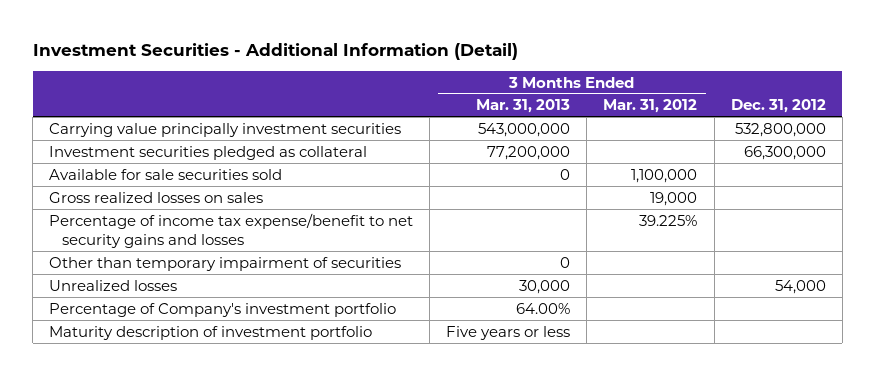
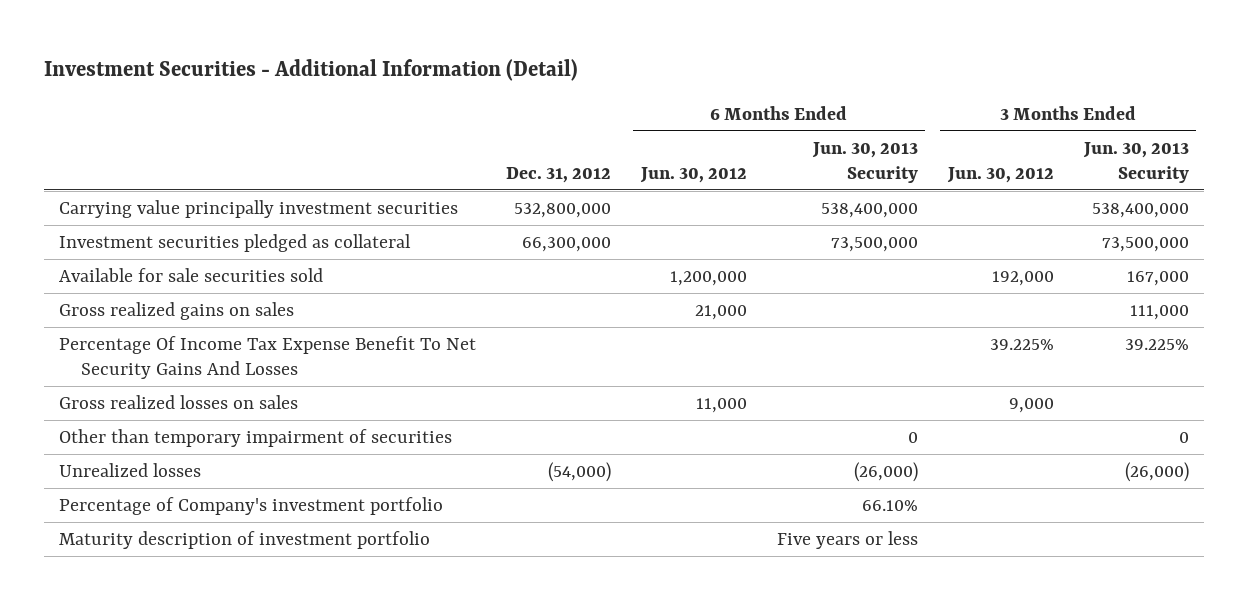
- | 3 Months Ended Mar. 31, 2013 | 3 Months Ended Mar. 31, 2012 | Dec. 31, 2012
+ | Dec. 31, 2012 | 6 Months Ended Jun. 30, 2012 | 6 Months Ended Jun. 30, 2013 Security | 3 Months Ended Jun. 30, 2012 | 3 Months Ended Jun. 30, 2013 Security
+ Gross realized gains on sales | | 21,000 | | | 111,000
+ Percentage Of Income Tax Expense Benefit To Net Security Gains And Losses | | | | 39.225% | 39.225%
- Percentage of income tax expense/benefit to net security gains and losses | | 39.225% |
- Unrealized losses | 30,000 | | 54,000
+ Unrealized losses | (54,000) | | (26,000) | | (26,000)

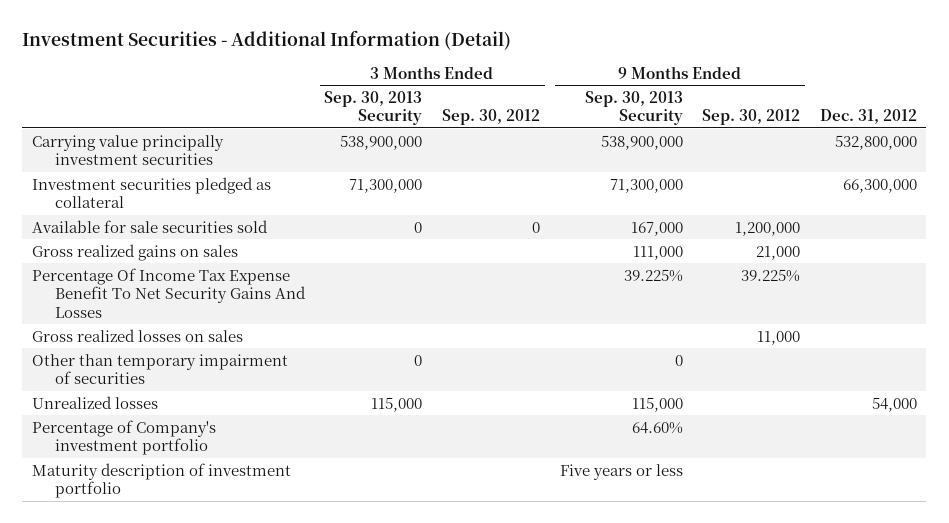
- | Dec. 31, 2012 | 6 Months Ended Jun. 30, 2012 | 6 Months Ended Jun. 30, 2013 Security | 3 Months Ended Jun. 30, 2012 | 3 Months Ended Jun. 30, 2013 Security
+ | 3 Months Ended Sep. 30, 2013 Security | 3 Months Ended Sep. 30, 2012 | 9 Months Ended Sep. 30, 2013 Security | 9 Months Ended Sep. 30, 2012 | Dec. 31, 2012
- Unrealized losses | (54,000) | | (26,000) | | (26,000)
+ Unrealized losses | 115,000 | | 115,000 | | 54,000

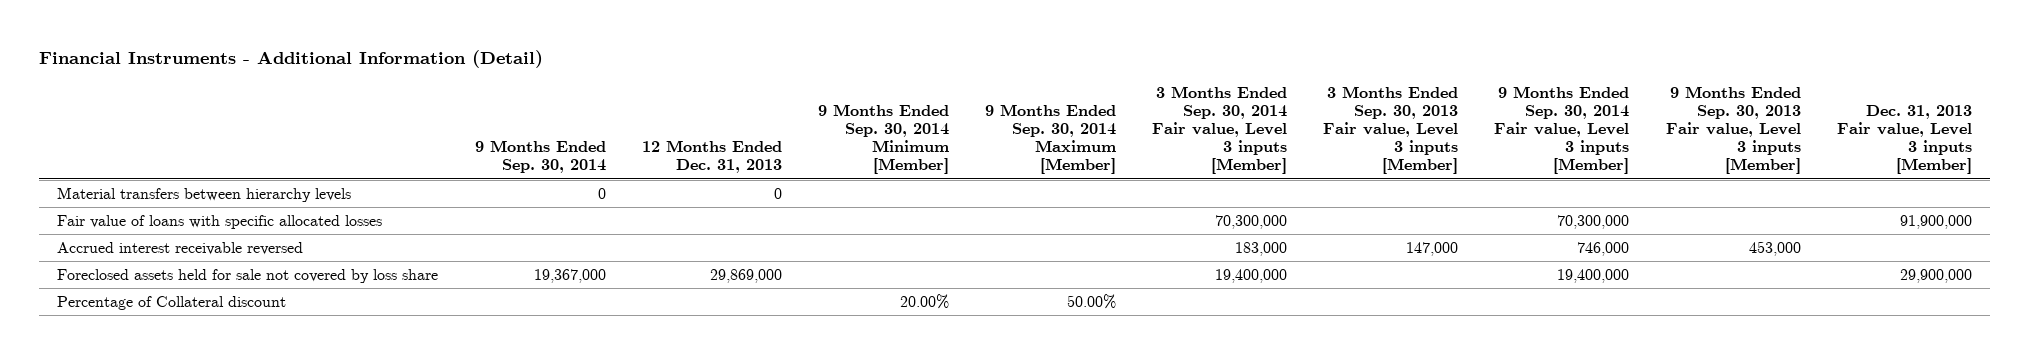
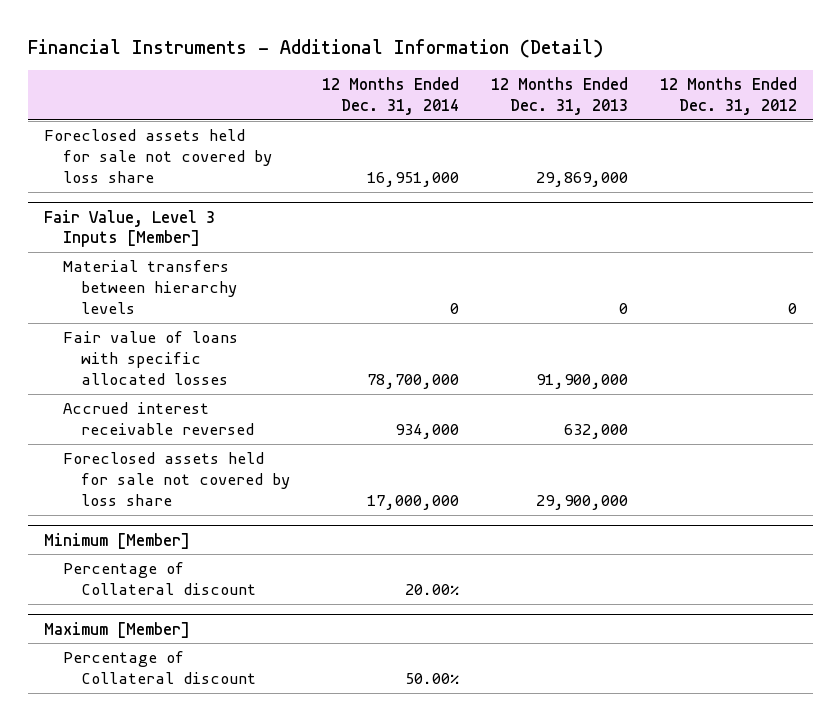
- | 9 Months Ended Sep. 30, 2014 | 12 Months Ended Dec. 31, 2013 | 9 Months Ended Sep. 30, 2014 Minimum [Member] | 9 Months Ended Sep. 30, 2014 Maximum [Member] | 3 Months Ended Sep. 30, 2014 Fair value, Level 3 inputs [Member] | 3 Months Ended Sep. 30, 2013 Fair value, Level 3 inputs [Member] | 9 Months Ended Sep. 30, 2014 Fair value, Level 3 inputs [Member] | 9 Months Ended Sep. 30, 2013 Fair value, Level 3 inputs [Member] | Dec. 31, 2013 Fair value, Level 3 inputs [Member]
+ | 12 Months Ended Dec. 31, 2014 | 12 Months Ended Dec. 31, 2013 | 12 Months Ended Dec. 31, 2012
- Material transfers between hierarchy levels | 0 | 0 | | | | | | |
- Fair value of loans with specific allocated losses | | | | | 70,300,000 | | 70,300,000 | | 91,900,000
- Accrued interest receivable reversed | | | | | 183,000 | 147,000 | 746,000 | 453,000 |
- Percentage of Collateral discount | | | 20.00% | 50.00% | | | | |
+ Fair Value, Level 3 Inputs [Member]
+ Material transfers between hierarchy levels | 0 | 0 | 0
+ Fair value of loans with specific allocated losses | 78,700,000 | 91,900,000 |
+ Accrued interest receivable reversed | 934,000 | 632,000 |
+ Foreclosed assets held for sale not covered by loss share | 17,000,000 | 29,900,000 |
+ Minimum [Member]
+ Percentage of Collateral discount | 20.00% | |
+ Maximum [Member]
+ Percentage of Collateral discount | 50.00% | |

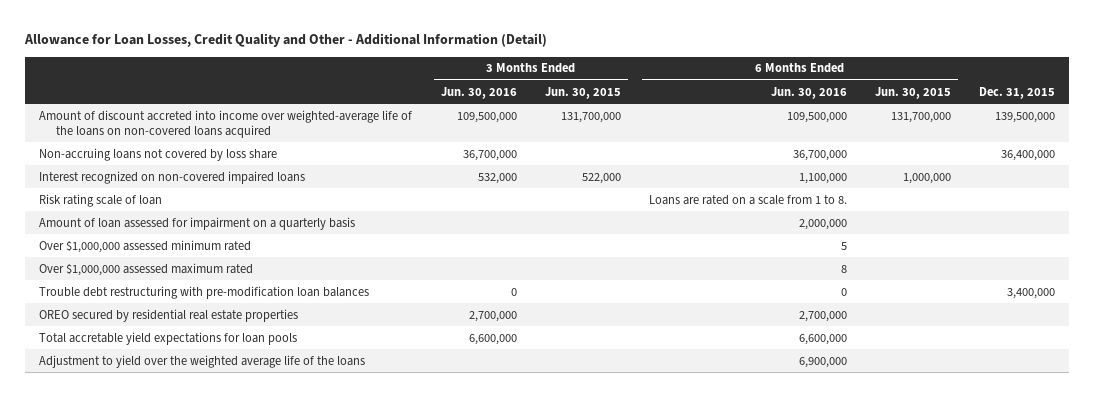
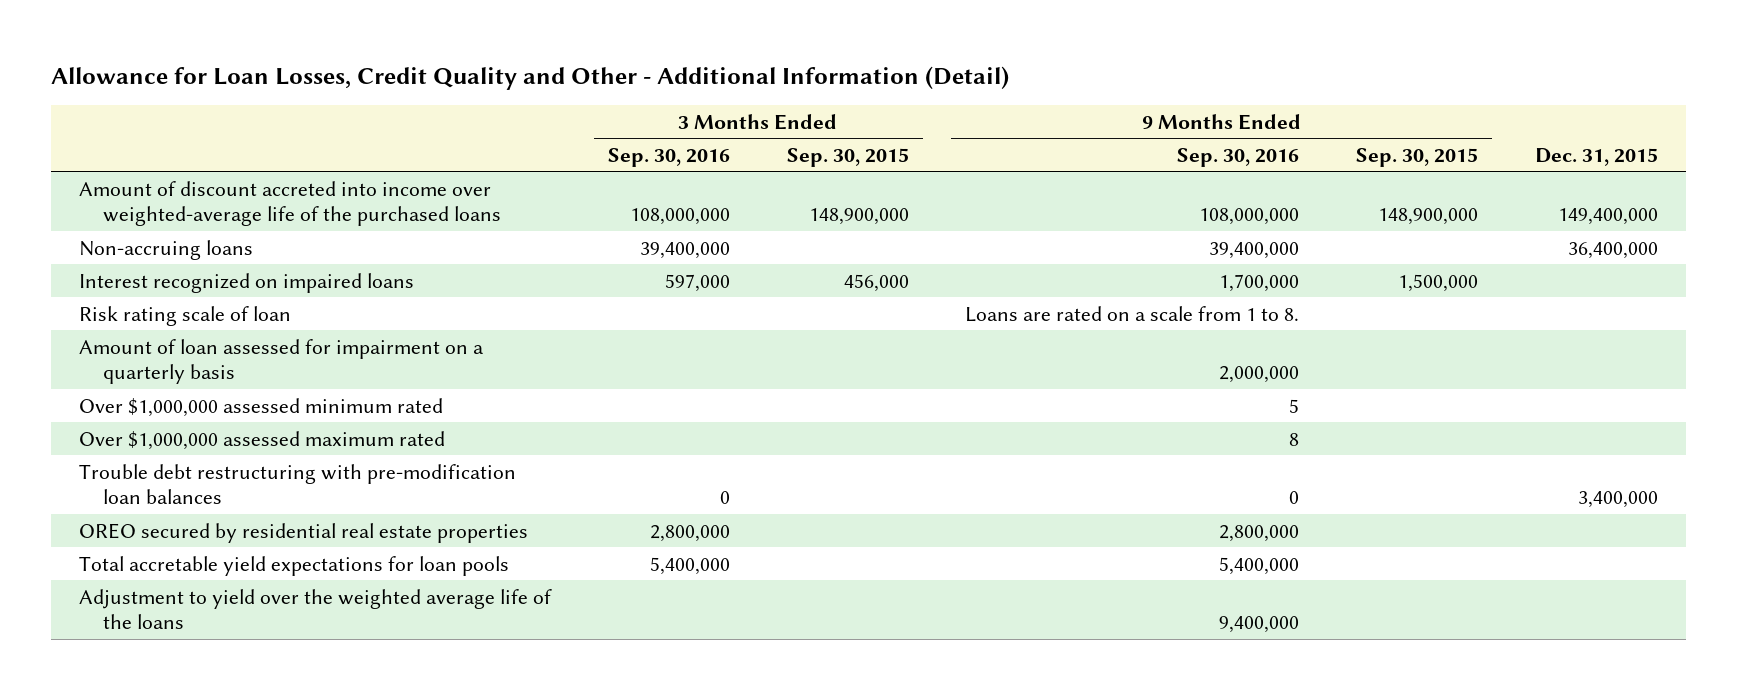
- | 3 Months Ended Jun. 30, 2016 | 3 Months Ended Jun. 30, 2015 | 6 Months Ended Jun. 30, 2016 | 6 Months Ended Jun. 30, 2015 | Dec. 31, 2015
+ | 3 Months Ended Sep. 30, 2016 | 3 Months Ended Sep. 30, 2015 | 9 Months Ended Sep. 30, 2016 | 9 Months Ended Sep. 30, 2015 | Dec. 31, 2015
- Amount of discount accreted into income over weighted-average life of the loans on non-covered loans acquired | 109,500,000 | 131,700,000 | 109,500,000 | 131,700,000 | 139,500,000
- Non-accruing loans not covered by loss share | 36,700,000 | | 36,700,000 | | 36,400,000
- Interest recognized on non-covered impaired loans | 532,000 | 522,000 | 1,100,000 | 1,000,000 |
+ Amount of discount accreted into income over weighted-average life of the purchased loans | 108,000,000 | 148,900,000 | 108,000,000 | 148,900,000 | 149,400,000
+ Non-accruing loans | 39,400,000 | | 39,400,000 | | 36,400,000
+ Interest recognized on impaired loans | 597,000 | 456,000 | 1,700,000 | 1,500,000 |

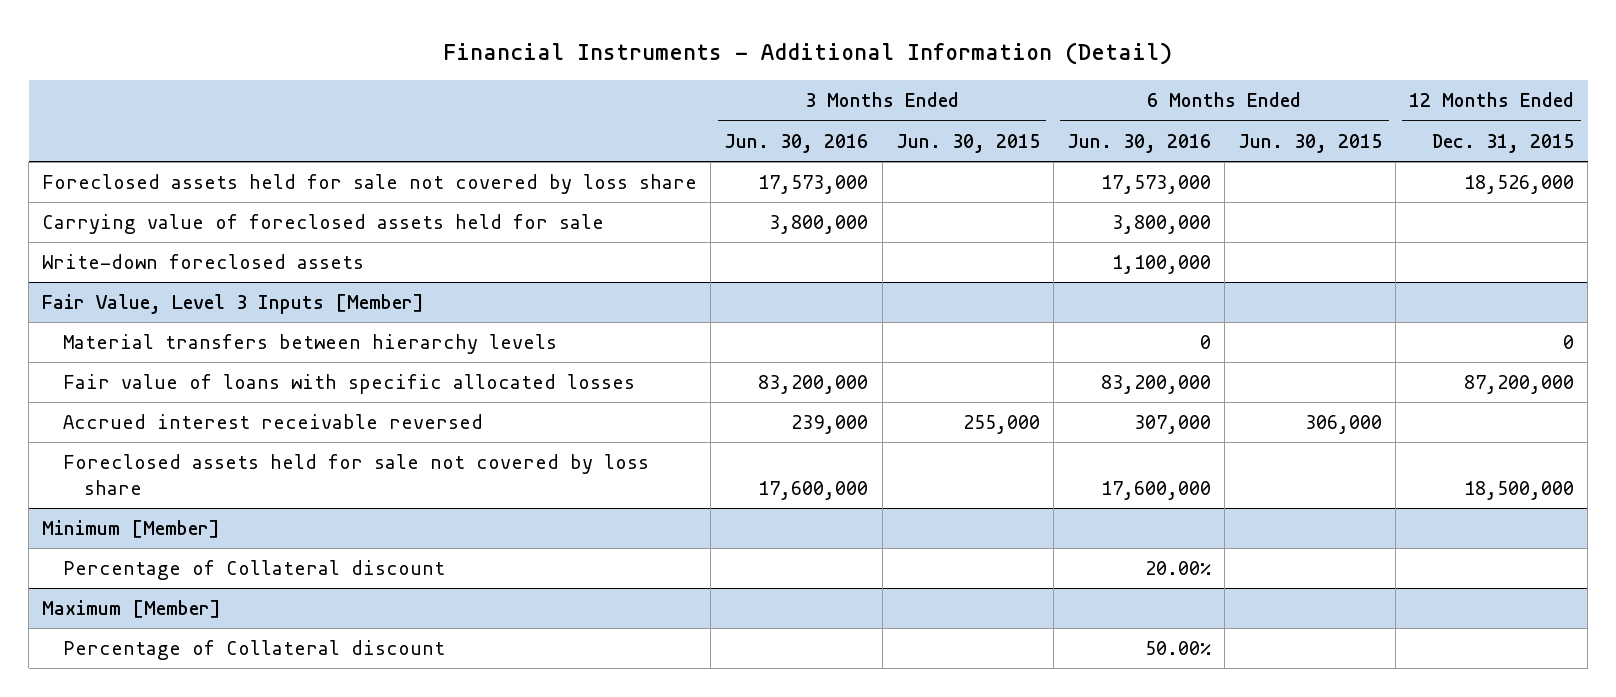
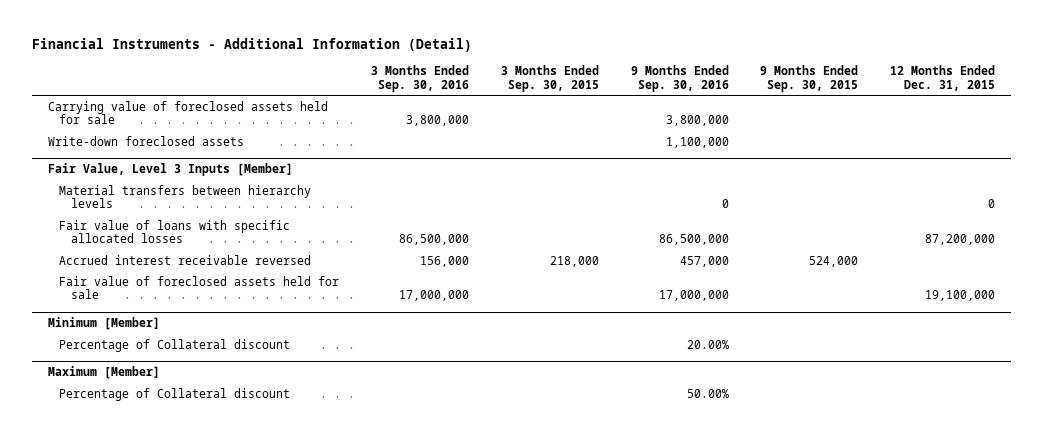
- | 3 Months Ended Jun. 30, 2016 | 3 Months Ended Jun. 30, 2015 | 6 Months Ended Jun. 30, 2016 | 6 Months Ended Jun. 30, 2015 | 12 Months Ended Dec. 31, 2015
+ | 3 Months Ended Sep. 30, 2016 | 3 Months Ended Sep. 30, 2015 | 9 Months Ended Sep. 30, 2016 | 9 Months Ended Sep. 30, 2015 | 12 Months Ended Dec. 31, 2015
- Foreclosed assets held for sale not covered by loss share | 17,573,000 | | 17,573,000 | | 18,526,000
@ Fair Value, Level 3 Inputs [Member]
- Foreclosed assets held for sale not covered by loss share | 17,600,000 | | 17,600,000 | | 18,500,000
+ Fair value of foreclosed assets held for sale | 17,000,000 | | 17,000,000 | | 19,100,000

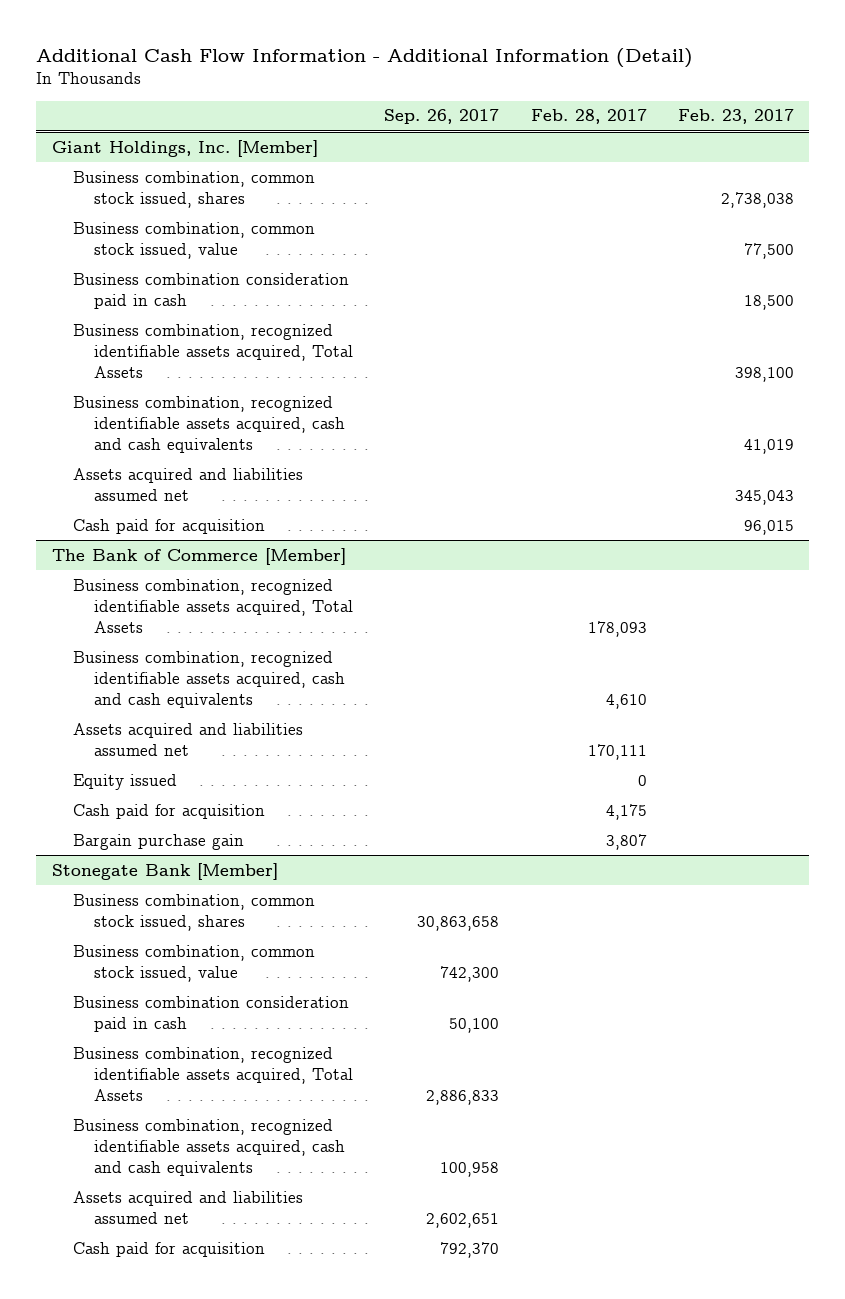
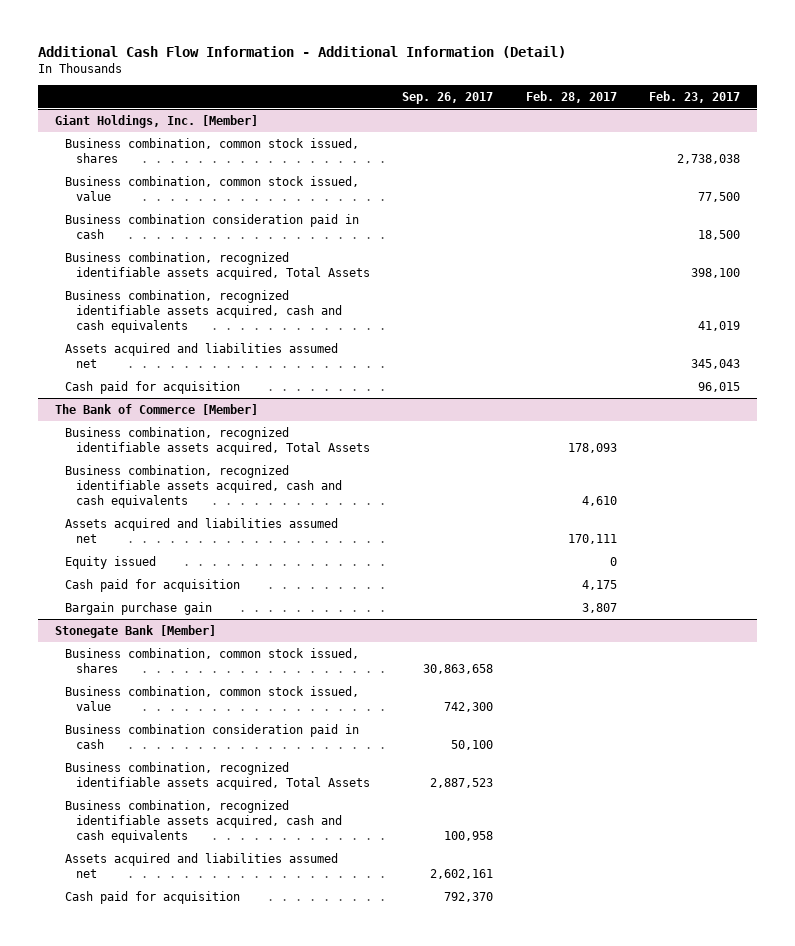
@ Stonegate Bank [Member]
- Business combination, recognized identifiable assets acquired, Total Assets | 2,886,833 | |
+ Business combination, recognized identifiable assets acquired, Total Assets | 2,887,523 | |
- Assets acquired and liabilities assumed net | 2,602,651 | |
+ Assets acquired and liabilities assumed net | 2,602,161 | |

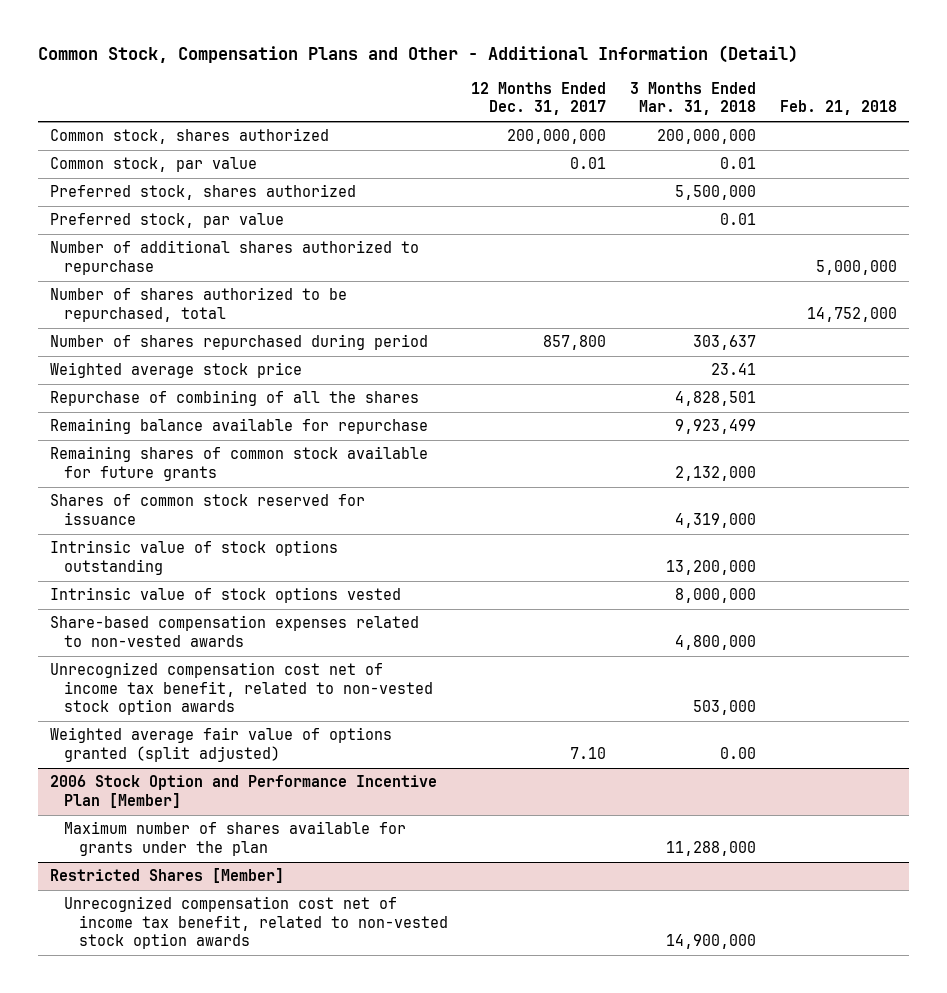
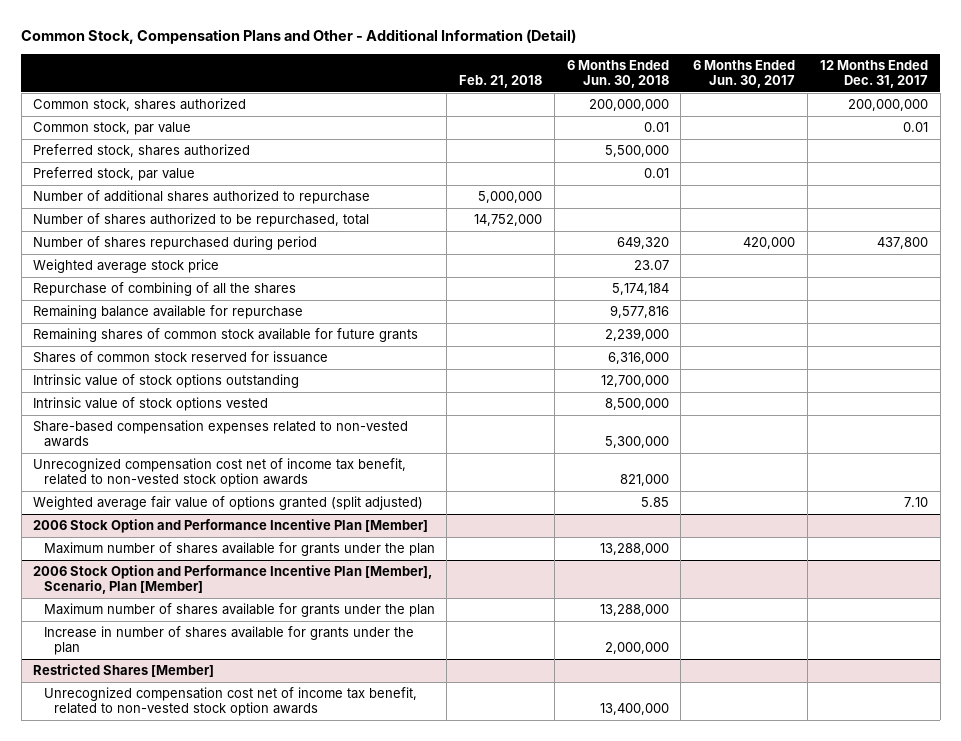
- | 12 Months Ended Dec. 31, 2017 | 3 Months Ended Mar. 31, 2018 | Feb. 21, 2018
+ | Feb. 21, 2018 | 6 Months Ended Jun. 30, 2018 | 6 Months Ended Jun. 30, 2017 | 12 Months Ended Dec. 31, 2017
- Number of shares repurchased during period | 857,800 | 303,637 |
+ Number of shares repurchased during period | | 649,320 | 420,000 | 437,800
+ 2006 Stock Option and Performance Incentive Plan [Member], Scenario, Plan [Member]
+ Maximum number of shares available for grants under the plan | | 13,288,000 | |
+ Increase in number of shares available for grants under the plan | | 2,000,000 | |

